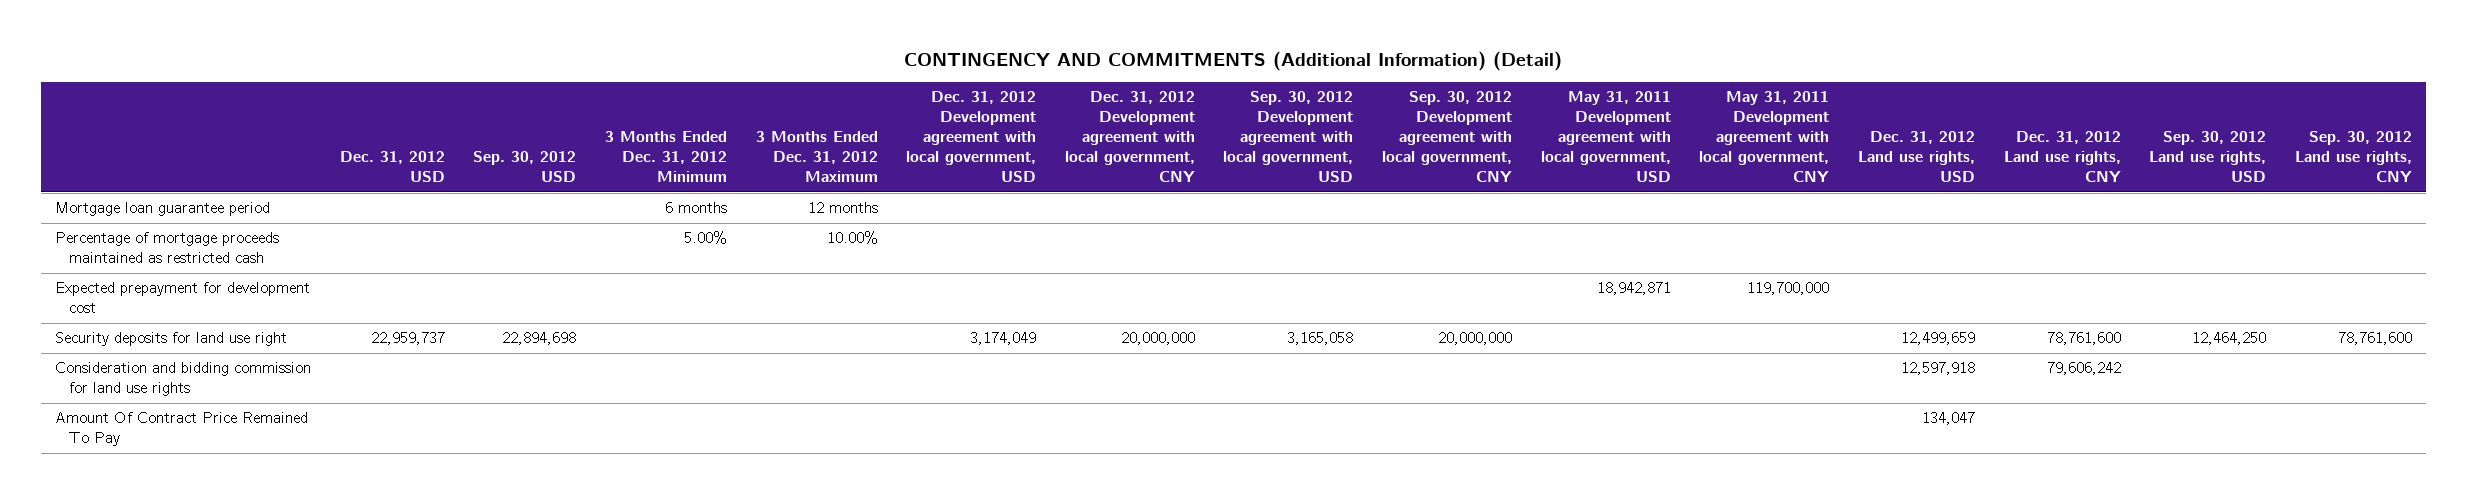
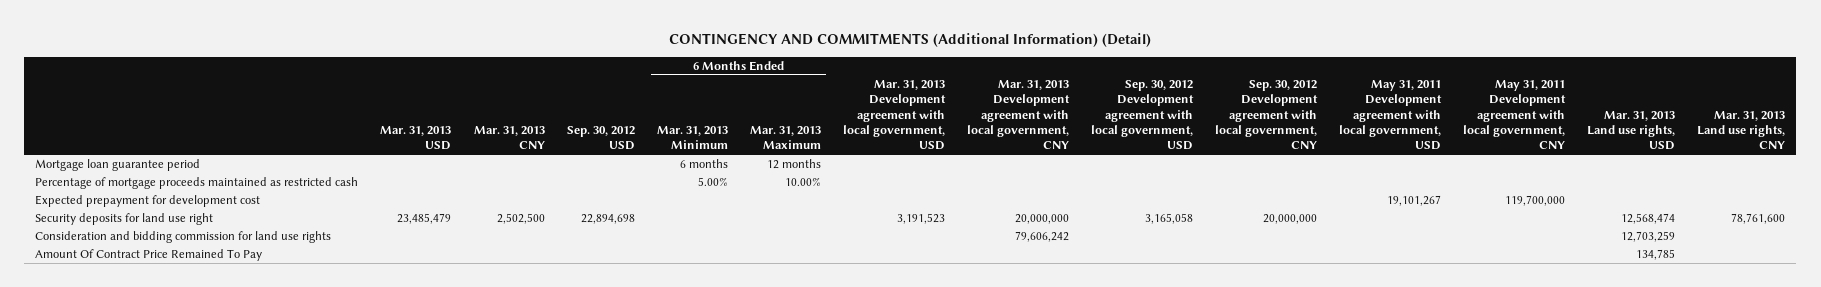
- | Dec. 31, 2012 USD | Sep. 30, 2012 USD | 3 Months Ended Dec. 31, 2012 Minimum | 3 Months Ended Dec. 31, 2012 Maximum | Dec. 31, 2012 Development agreement with local government, USD | Dec. 31, 2012 Development agreement with local government, CNY | Sep. 30, 2012 Development agreement with local government, USD | Sep. 30, 2012 Development agreement with local government, CNY | May 31, 2011 Development agreement with local government, USD | May 31, 2011 Development agreement with local government, CNY | Dec. 31, 2012 Land use rights, USD | Dec. 31, 2012 Land use rights, CNY | Sep. 30, 2012 Land use rights, USD | Sep. 30, 2012 Land use rights, CNY
+ | Mar. 31, 2013 USD | Mar. 31, 2013 CNY | Sep. 30, 2012 USD | 6 Months Ended Mar. 31, 2013 Minimum | 6 Months Ended Mar. 31, 2013 Maximum | Mar. 31, 2013 Development agreement with local government, USD | Mar. 31, 2013 Development agreement with local government, CNY | Sep. 30, 2012 Development agreement with local government, USD | Sep. 30, 2012 Development agreement with local government, CNY | May 31, 2011 Development agreement with local government, USD | May 31, 2011 Development agreement with local government, CNY | Mar. 31, 2013 Land use rights, USD | Mar. 31, 2013 Land use rights, CNY
- Expected prepayment for development cost | | | | | | | | | 18,942,871 | 119,700,000 | | | |
+ Expected prepayment for development cost | | | | | | | | | | 19,101,267 | 119,700,000 | |

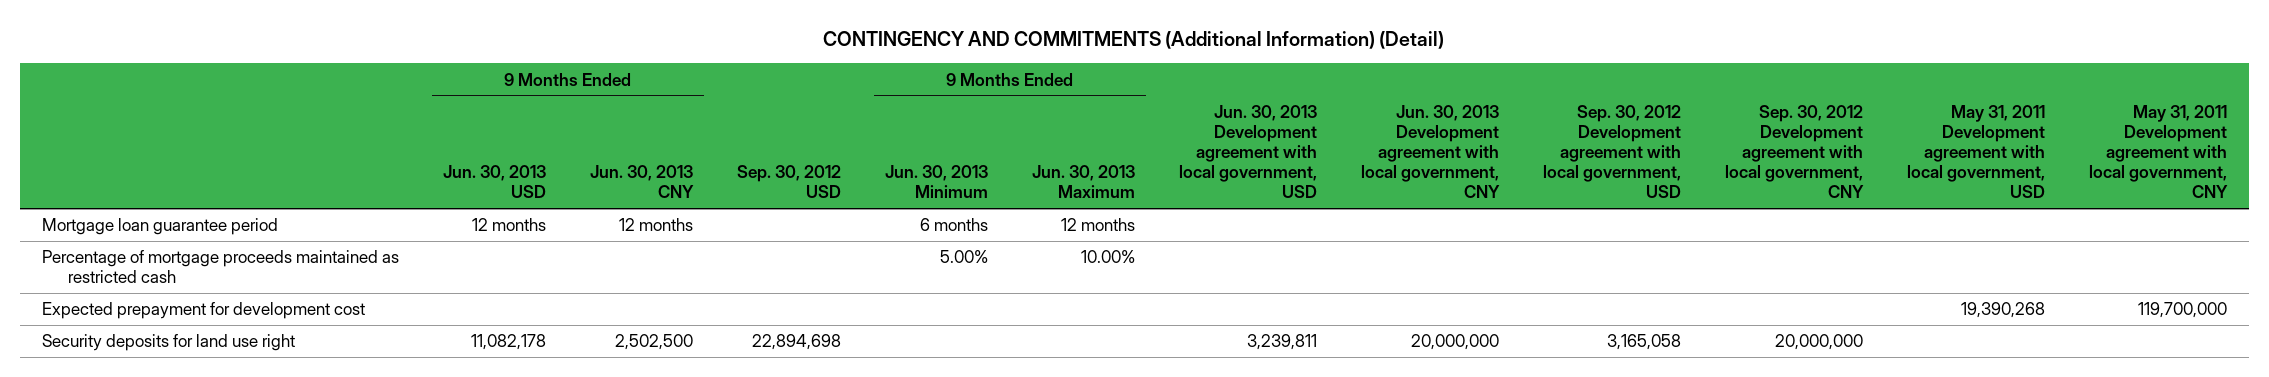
- | Mar. 31, 2013 USD | Mar. 31, 2013 CNY | Sep. 30, 2012 USD | 6 Months Ended Mar. 31, 2013 Minimum | 6 Months Ended Mar. 31, 2013 Maximum | Mar. 31, 2013 Development agreement with local government, USD | Mar. 31, 2013 Development agreement with local government, CNY | Sep. 30, 2012 Development agreement with local government, USD | Sep. 30, 2012 Development agreement with local government, CNY | May 31, 2011 Development agreement with local government, USD | May 31, 2011 Development agreement with local government, CNY | Mar. 31, 2013 Land use rights, USD | Mar. 31, 2013 Land use rights, CNY
+ | 9 Months Ended Jun. 30, 2013 USD | 9 Months Ended Jun. 30, 2013 CNY | Sep. 30, 2012 USD | 9 Months Ended Jun. 30, 2013 Minimum | 9 Months Ended Jun. 30, 2013 Maximum | Jun. 30, 2013 Development agreement with local government, USD | Jun. 30, 2013 Development agreement with local government, CNY | Sep. 30, 2012 Development agreement with local government, USD | Sep. 30, 2012 Development agreement with local government, CNY | May 31, 2011 Development agreement with local government, USD | May 31, 2011 Development agreement with local government, CNY
- Expected prepayment for development cost | | | | | | | | | | 19,101,267 | 119,700,000 | |
+ Expected prepayment for development cost | | | | | | | | | | 19,390,268 | 119,700,000
- Consideration and bidding commission for land use rights | | | | | | | 79,606,242 | | | | | 12,703,259 |
- Amount Of Contract Price Remained To Pay | | | | | | | | | | | | 134,785 |

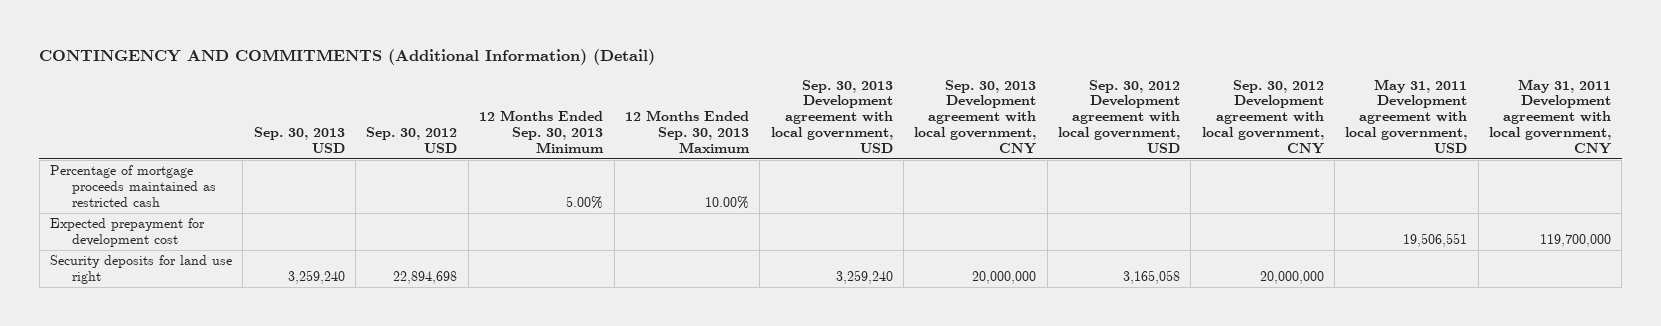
- | 9 Months Ended Jun. 30, 2013 USD | 9 Months Ended Jun. 30, 2013 CNY | Sep. 30, 2012 USD | 9 Months Ended Jun. 30, 2013 Minimum | 9 Months Ended Jun. 30, 2013 Maximum | Jun. 30, 2013 Development agreement with local government, USD | Jun. 30, 2013 Development agreement with local government, CNY | Sep. 30, 2012 Development agreement with local government, USD | Sep. 30, 2012 Development agreement with local government, CNY | May 31, 2011 Development agreement with local government, USD | May 31, 2011 Development agreement with local government, CNY
+ | Sep. 30, 2013 USD | Sep. 30, 2012 USD | 12 Months Ended Sep. 30, 2013 Minimum | 12 Months Ended Sep. 30, 2013 Maximum | Sep. 30, 2013 Development agreement with local government, USD | Sep. 30, 2013 Development agreement with local government, CNY | Sep. 30, 2012 Development agreement with local government, USD | Sep. 30, 2012 Development agreement with local government, CNY | May 31, 2011 Development agreement with local government, USD | May 31, 2011 Development agreement with local government, CNY
- Mortgage loan guarantee period | 12 months | 12 months | | 6 months | 12 months | | | | | |
- Expected prepayment for development cost | | | | | | | | | | 19,390,268 | 119,700,000
+ Expected prepayment for development cost | | | | | | | | | 19,506,551 | 119,700,000

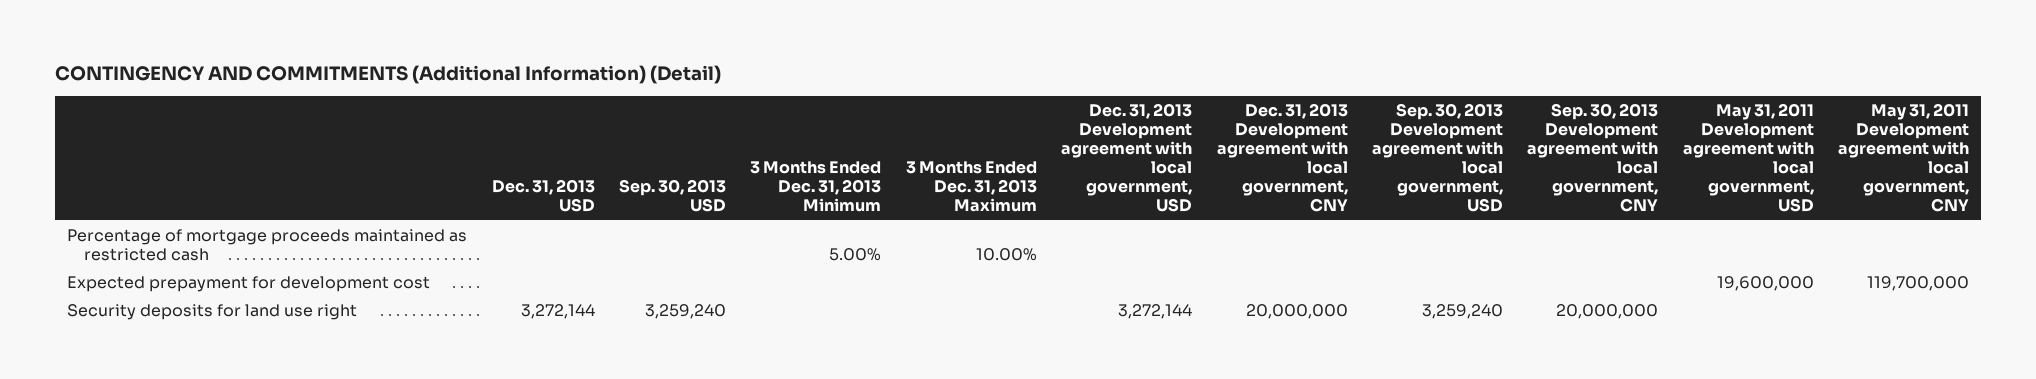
- | Sep. 30, 2013 USD | Sep. 30, 2012 USD | 12 Months Ended Sep. 30, 2013 Minimum | 12 Months Ended Sep. 30, 2013 Maximum | Sep. 30, 2013 Development agreement with local government, USD | Sep. 30, 2013 Development agreement with local government, CNY | Sep. 30, 2012 Development agreement with local government, USD | Sep. 30, 2012 Development agreement with local government, CNY | May 31, 2011 Development agreement with local government, USD | May 31, 2011 Development agreement with local government, CNY
+ | Dec. 31, 2013 USD | Sep. 30, 2013 USD | 3 Months Ended Dec. 31, 2013 Minimum | 3 Months Ended Dec. 31, 2013 Maximum | Dec. 31, 2013 Development agreement with local government, USD | Dec. 31, 2013 Development agreement with local government, CNY | Sep. 30, 2013 Development agreement with local government, USD | Sep. 30, 2013 Development agreement with local government, CNY | May 31, 2011 Development agreement with local government, USD | May 31, 2011 Development agreement with local government, CNY
- Expected prepayment for development cost | | | | | | | | | 19,506,551 | 119,700,000
+ Expected prepayment for development cost | | | | | | | | | 19,600,000 | 119,700,000

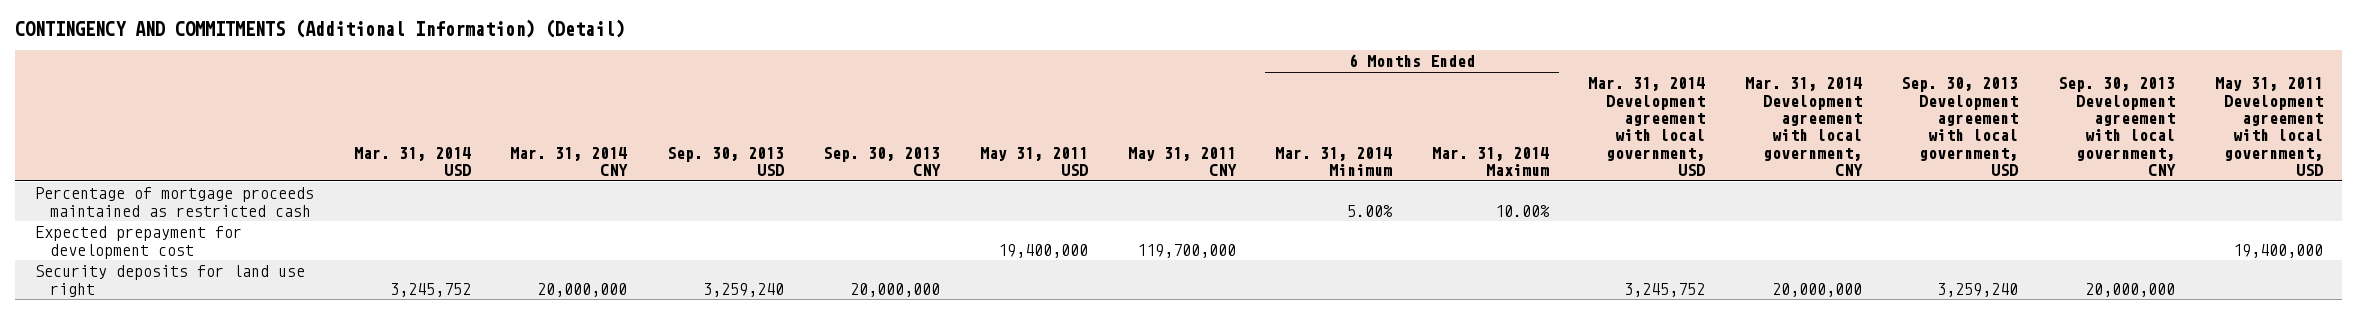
- | Dec. 31, 2013 USD | Sep. 30, 2013 USD | 3 Months Ended Dec. 31, 2013 Minimum | 3 Months Ended Dec. 31, 2013 Maximum | Dec. 31, 2013 Development agreement with local government, USD | Dec. 31, 2013 Development agreement with local government, CNY | Sep. 30, 2013 Development agreement with local government, USD | Sep. 30, 2013 Development agreement with local government, CNY | May 31, 2011 Development agreement with local government, USD | May 31, 2011 Development agreement with local government, CNY
+ | Mar. 31, 2014 USD | Mar. 31, 2014 CNY | Sep. 30, 2013 USD | Sep. 30, 2013 CNY | May 31, 2011 USD | May 31, 2011 CNY | 6 Months Ended Mar. 31, 2014 Minimum | 6 Months Ended Mar. 31, 2014 Maximum | Mar. 31, 2014 Development agreement with local government, USD | Mar. 31, 2014 Development agreement with local government, CNY | Sep. 30, 2013 Development agreement with local government, USD | Sep. 30, 2013 Development agreement with local government, CNY | May 31, 2011 Development agreement with local government, USD
- Expected prepayment for development cost | | | | | | | | | 19,600,000 | 119,700,000
+ Expected prepayment for development cost | | | | | 19,400,000 | 119,700,000 | | | | | | | 19,400,000

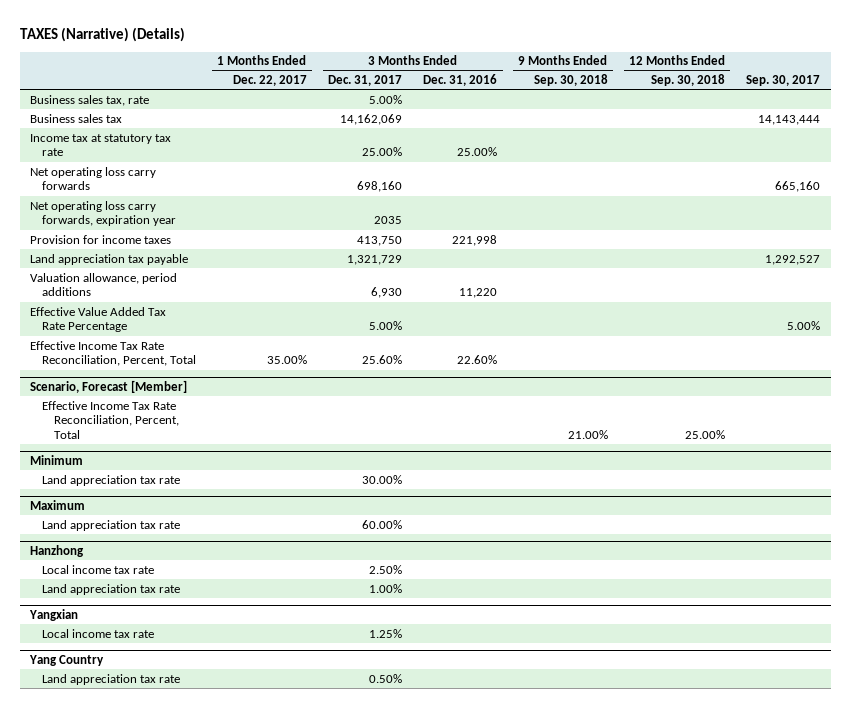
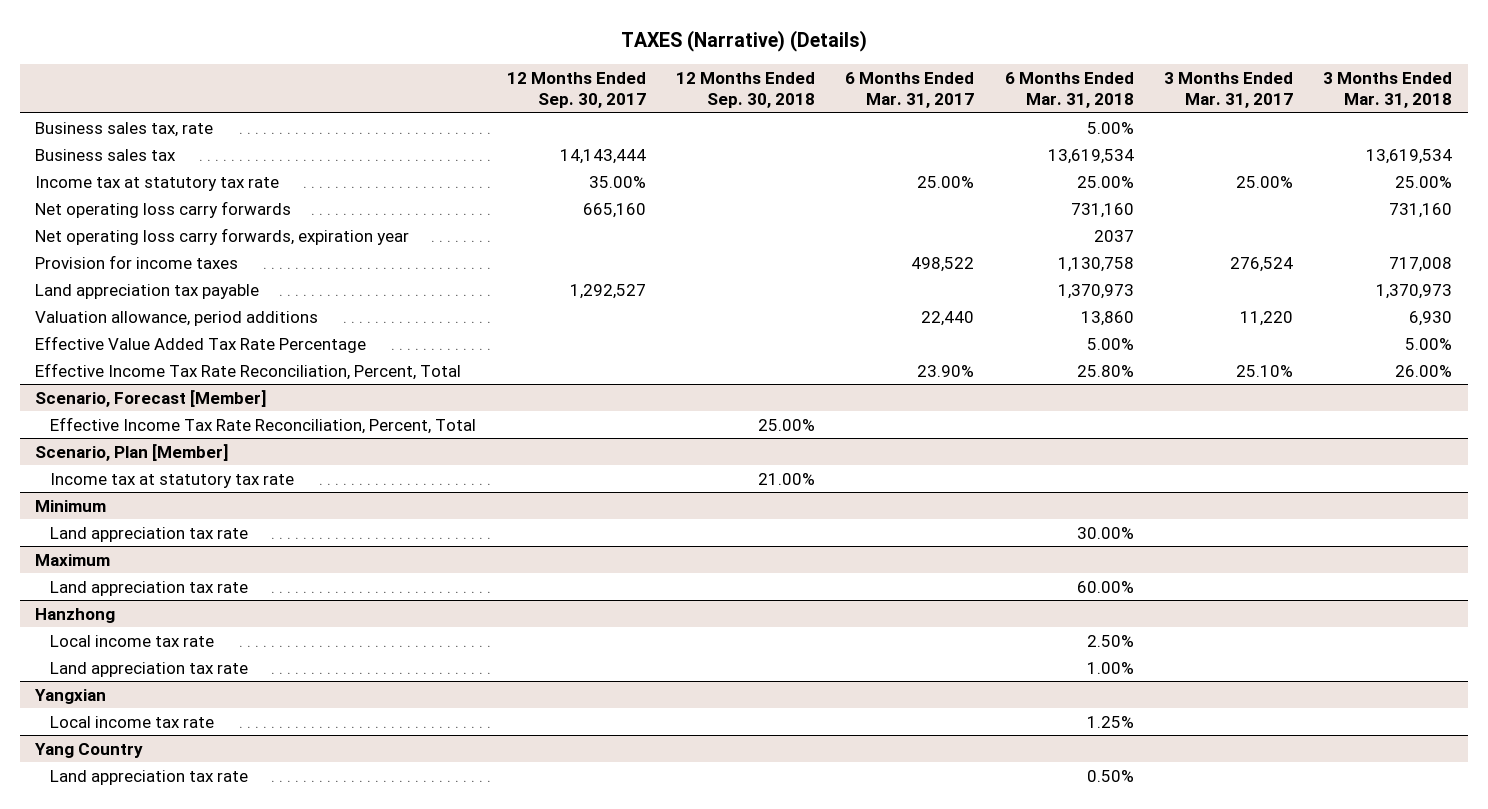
- | 1 Months Ended Dec. 22, 2017 | 3 Months Ended Dec. 31, 2017 | 3 Months Ended Dec. 31, 2016 | 9 Months Ended Sep. 30, 2018 | 12 Months Ended Sep. 30, 2018 | Sep. 30, 2017
+ | 12 Months Ended Sep. 30, 2017 | 12 Months Ended Sep. 30, 2018 | 6 Months Ended Mar. 31, 2017 | 6 Months Ended Mar. 31, 2018 | 3 Months Ended Mar. 31, 2017 | 3 Months Ended Mar. 31, 2018
+ Scenario, Plan [Member]
+ Income tax at statutory tax rate | | 21.00% | | | |

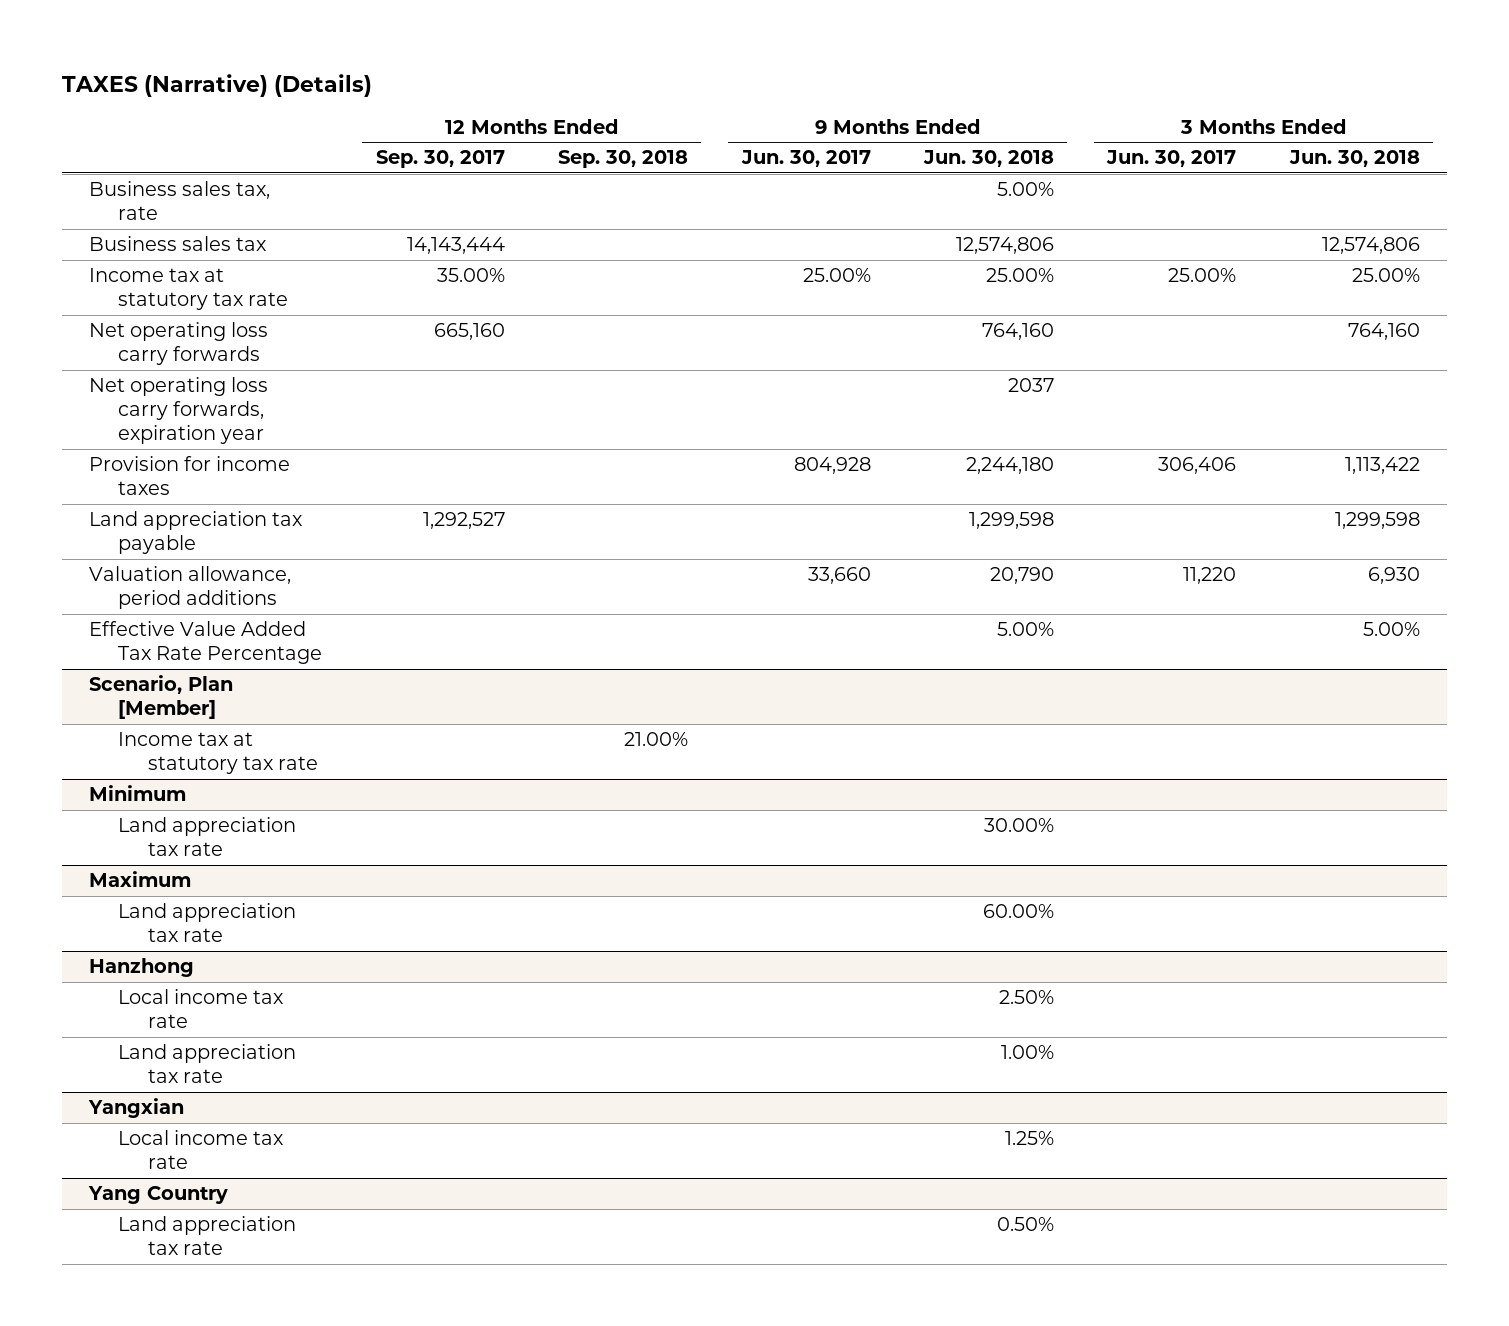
- | 12 Months Ended Sep. 30, 2017 | 12 Months Ended Sep. 30, 2018 | 6 Months Ended Mar. 31, 2017 | 6 Months Ended Mar. 31, 2018 | 3 Months Ended Mar. 31, 2017 | 3 Months Ended Mar. 31, 2018
+ | 12 Months Ended Sep. 30, 2017 | 12 Months Ended Sep. 30, 2018 | 9 Months Ended Jun. 30, 2017 | 9 Months Ended Jun. 30, 2018 | 3 Months Ended Jun. 30, 2017 | 3 Months Ended Jun. 30, 2018
- Effective Income Tax Rate Reconciliation, Percent, Total | | | 23.90% | 25.80% | 25.10% | 26.00%
- Scenario, Forecast [Member]
- Effective Income Tax Rate Reconciliation, Percent, Total | | 25.00% | | | |

